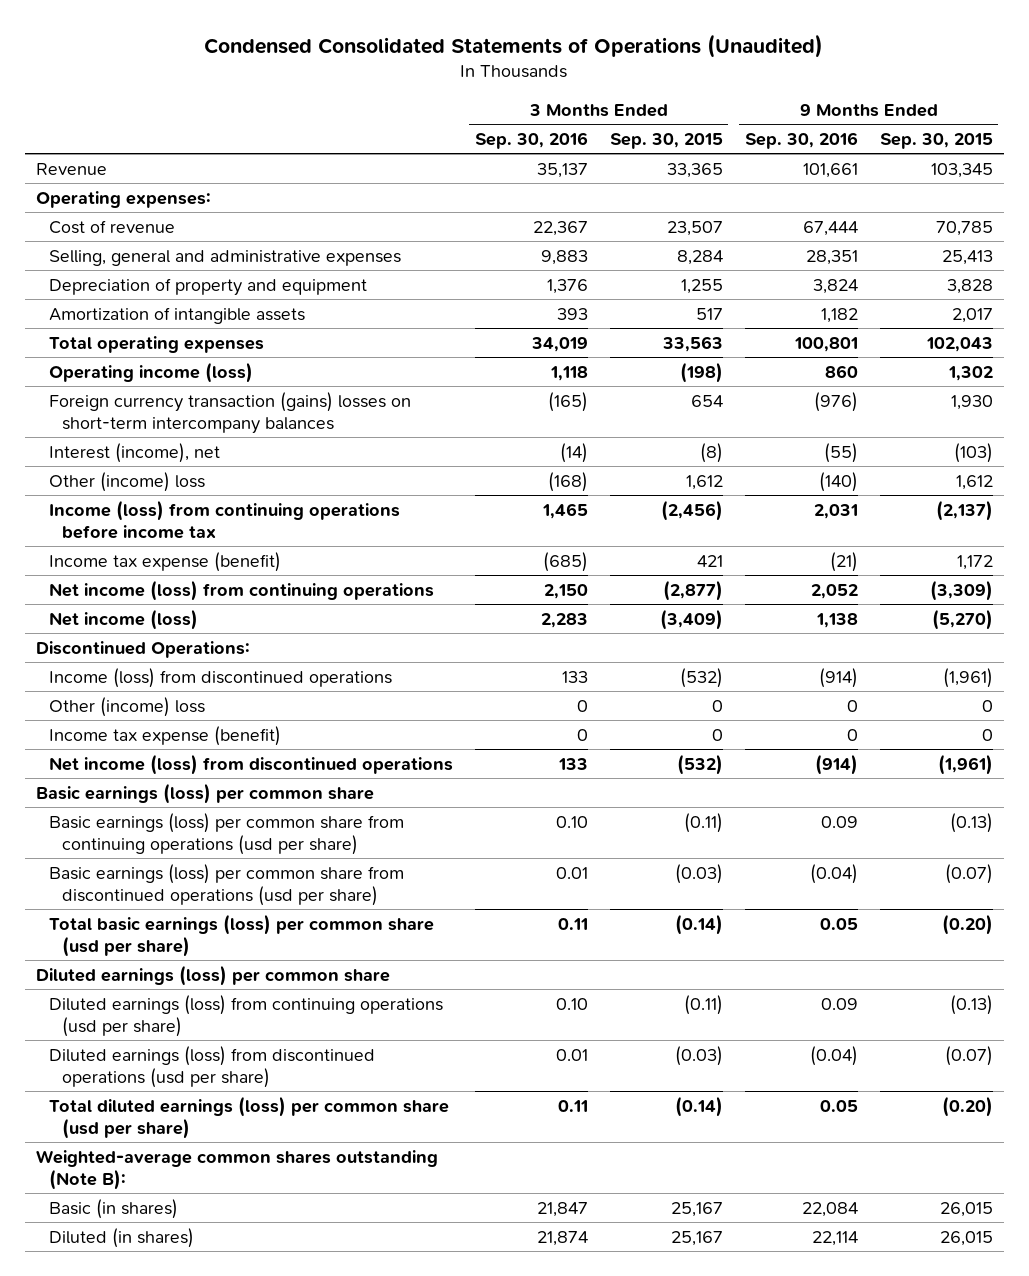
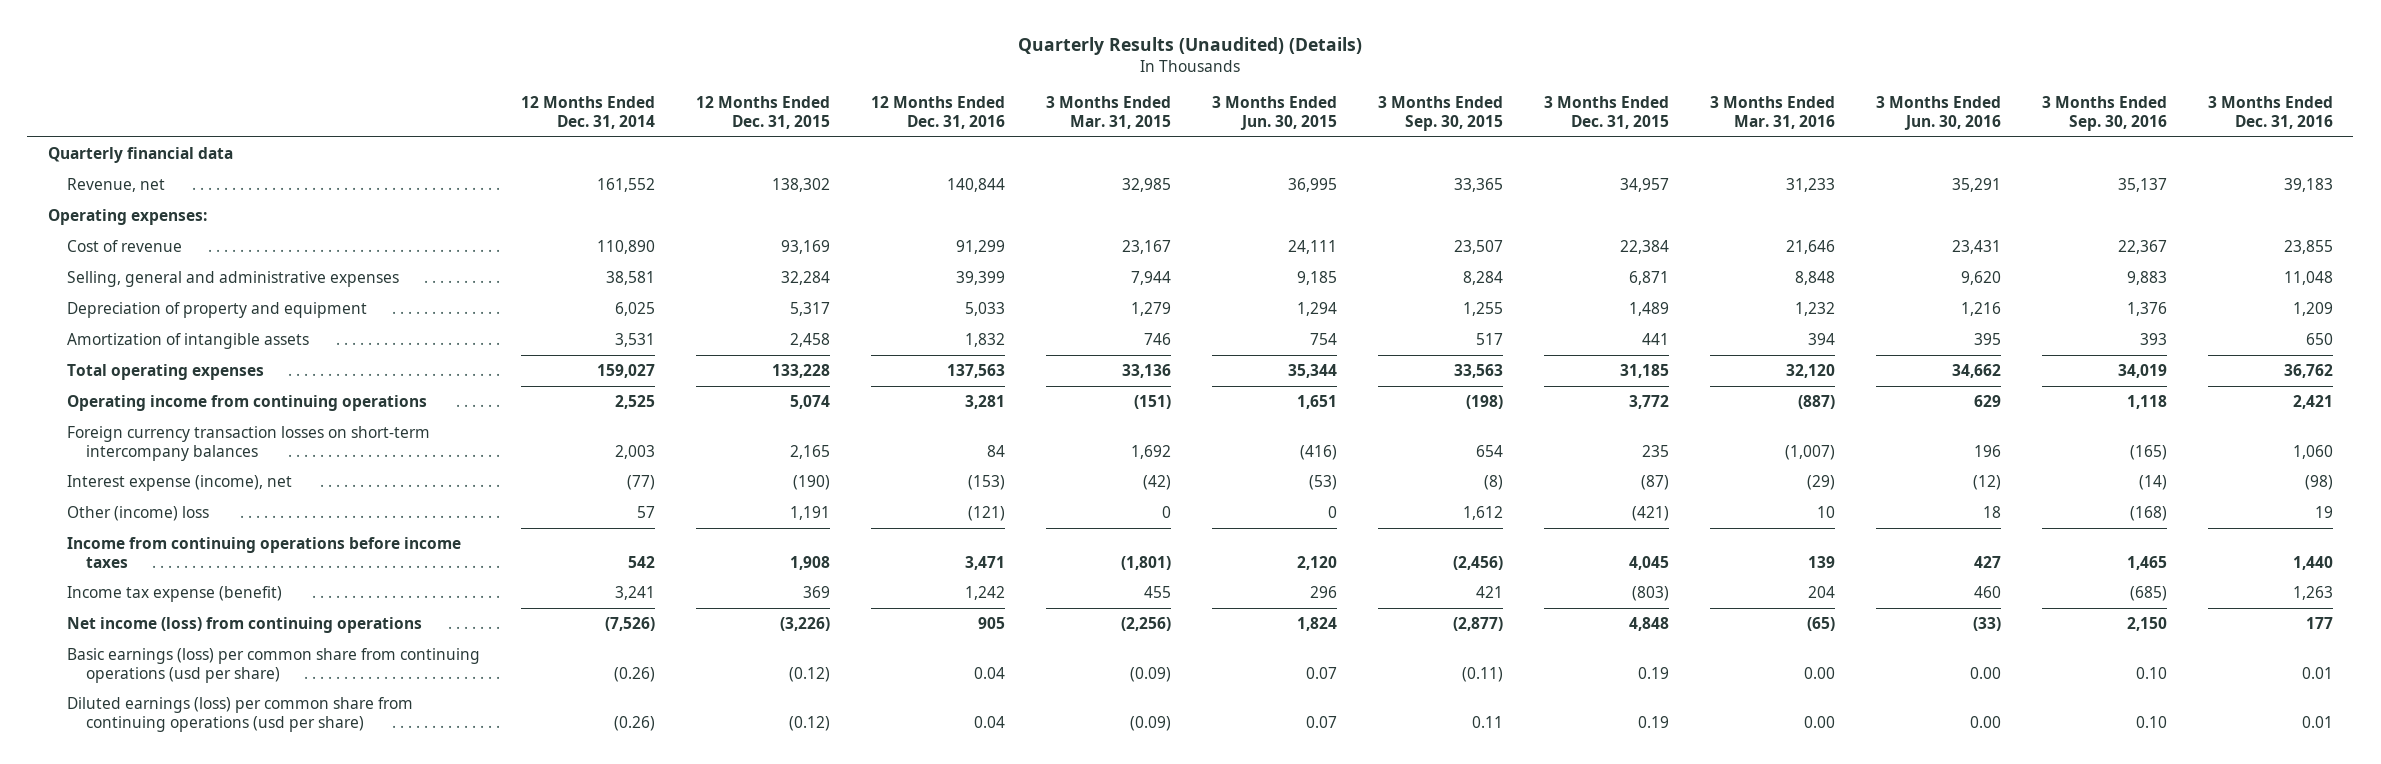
- Condensed Consolidated Statements of Operations (Unaudited)
+ Quarterly Results (Unaudited) (Details)
- | 3 Months Ended Sep. 30, 2016 | 3 Months Ended Sep. 30, 2015 | 9 Months Ended Sep. 30, 2016 | 9 Months Ended Sep. 30, 2015
+ | 12 Months Ended Dec. 31, 2014 | 12 Months Ended Dec. 31, 2015 | 12 Months Ended Dec. 31, 2016 | 3 Months Ended Mar. 31, 2015 | 3 Months Ended Jun. 30, 2015 | 3 Months Ended Sep. 30, 2015 | 3 Months Ended Dec. 31, 2015 | 3 Months Ended Mar. 31, 2016 | 3 Months Ended Jun. 30, 2016 | 3 Months Ended Sep. 30, 2016 | 3 Months Ended Dec. 31, 2016
- Revenue | 35,137 | 33,365 | 101,661 | 103,345
+ Quarterly financial data
+ Revenue, net | 161,552 | 138,302 | 140,844 | 32,985 | 36,995 | 33,365 | 34,957 | 31,233 | 35,291 | 35,137 | 39,183
- Operating income (loss) | 1,118 | (198) | 860 | 1,302
- Foreign currency transaction (gains) losses on short-term intercompany balances | (165) | 654 | (976) | 1,930
- Interest (income), net | (14) | (8) | (55) | (103)
+ Operating income from continuing operations | 2,525 | 5,074 | 3,281 | (151) | 1,651 | (198) | 3,772 | (887) | 629 | 1,118 | 2,421
+ Foreign currency transaction losses on short-term intercompany balances | 2,003 | 2,165 | 84 | 1,692 | (416) | 654 | 235 | (1,007) | 196 | (165) | 1,060
+ Interest expense (income), net | (77) | (190) | (153) | (42) | (53) | (8) | (87) | (29) | (12) | (14) | (98)
- Income (loss) from continuing operations before income tax | 1,465 | (2,456) | 2,031 | (2,137)
+ Income from continuing operations before income taxes | 542 | 1,908 | 3,471 | (1,801) | 2,120 | (2,456) | 4,045 | 139 | 427 | 1,465 | 1,440
- Net income (loss) | 2,283 | (3,409) | 1,138 | (5,270)
- Discontinued Operations:
- Income (loss) from discontinued operations | 133 | (532) | (914) | (1,961)
- Other (income) loss | 0 | 0 | 0 | 0
- Income tax expense (benefit) | 0 | 0 | 0 | 0
- Net income (loss) from discontinued operations | 133 | (532) | (914) | (1,961)
- Basic earnings (loss) per common share
- Basic earnings (loss) per common share from discontinued operations (usd per share) | 0.01 | (0.03) | (0.04) | (0.07)
- Total basic earnings (loss) per common share (usd per share) | 0.11 | (0.14) | 0.05 | (0.20)
- Diluted earnings (loss) per common share
- Diluted earnings (loss) from continuing operations (usd per share) | 0.10 | (0.11) | 0.09 | (0.13)
- Diluted earnings (loss) from discontinued operations (usd per share) | 0.01 | (0.03) | (0.04) | (0.07)
- Total diluted earnings (loss) per common share (usd per share) | 0.11 | (0.14) | 0.05 | (0.20)
- Weighted-average common shares outstanding (Note B):
- Basic (in shares) | 21,847 | 25,167 | 22,084 | 26,015
- Diluted (in shares) | 21,874 | 25,167 | 22,114 | 26,015
+ Diluted earnings (loss) per common share from continuing operations (usd per share) | (0.26) | (0.12) | 0.04 | (0.09) | 0.07 | 0.11 | 0.19 | 0.00 | 0.00 | 0.10 | 0.01

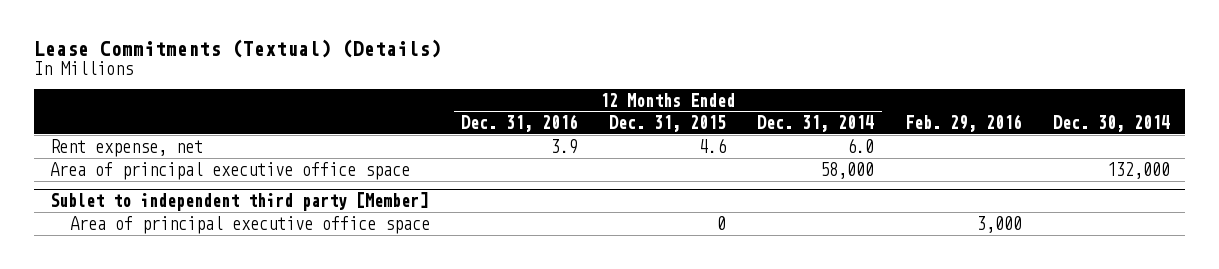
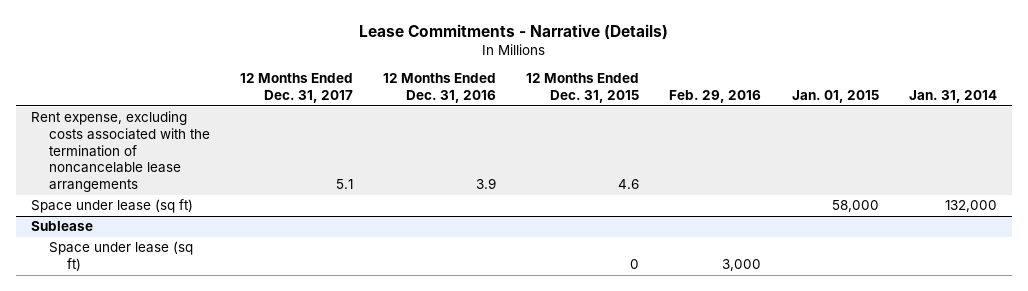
- Lease Commitments (Textual) (Details)
+ Lease Commitments - Narrative (Details)
- | 12 Months Ended Dec. 31, 2016 | 12 Months Ended Dec. 31, 2015 | 12 Months Ended Dec. 31, 2014 | Feb. 29, 2016 | Dec. 30, 2014
+ | 12 Months Ended Dec. 31, 2017 | 12 Months Ended Dec. 31, 2016 | 12 Months Ended Dec. 31, 2015 | Feb. 29, 2016 | Jan. 01, 2015 | Jan. 31, 2014
- Rent expense, net | 3.9 | 4.6 | 6.0 | |
- Area of principal executive office space | | | 58,000 | | 132,000
- Sublet to independent third party [Member]
- Area of principal executive office space | | 0 | | 3,000 |
+ Rent expense, excluding costs associated with the termination of noncancelable lease arrangements | 5.1 | 3.9 | 4.6 | | |
+ Space under lease (sq ft) | | | | | 58,000 | 132,000
+ Sublease
+ Space under lease (sq ft) | | | 0 | 3,000 | |

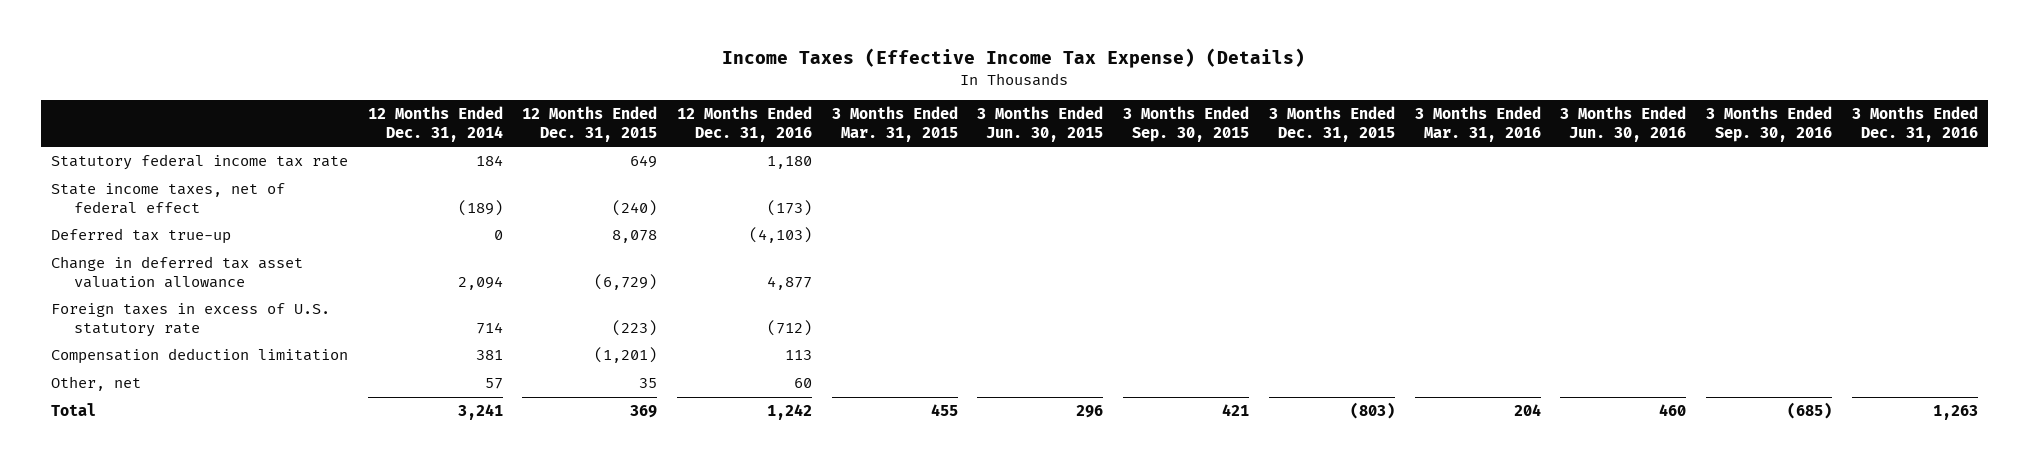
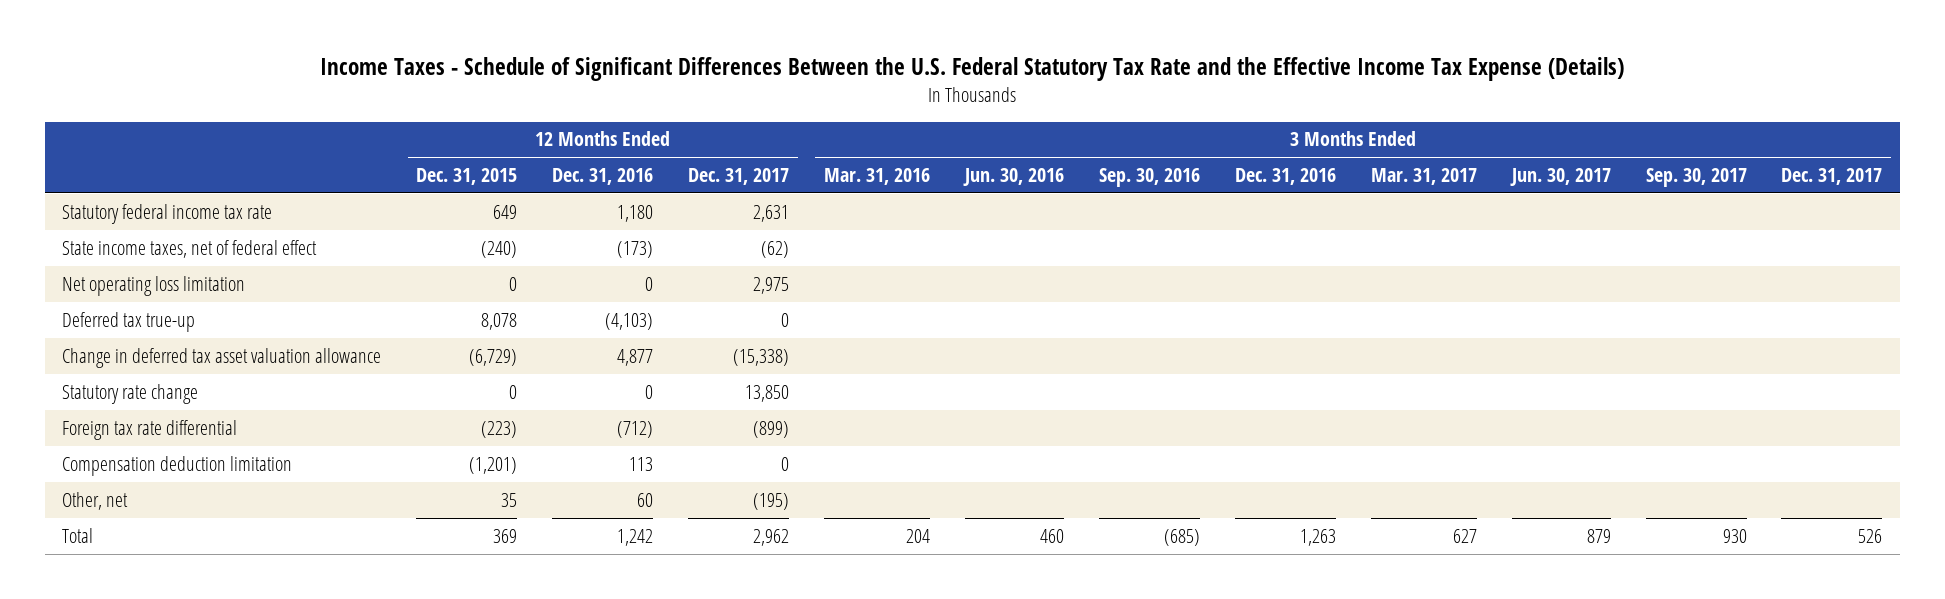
- Income Taxes (Effective Income Tax Expense) (Details)
+ Income Taxes - Schedule of Significant Differences Between the U.S. Federal Statutory Tax Rate and the Effective Income Tax Expense (Details)
- | 12 Months Ended Dec. 31, 2014 | 12 Months Ended Dec. 31, 2015 | 12 Months Ended Dec. 31, 2016 | 3 Months Ended Mar. 31, 2015 | 3 Months Ended Jun. 30, 2015 | 3 Months Ended Sep. 30, 2015 | 3 Months Ended Dec. 31, 2015 | 3 Months Ended Mar. 31, 2016 | 3 Months Ended Jun. 30, 2016 | 3 Months Ended Sep. 30, 2016 | 3 Months Ended Dec. 31, 2016
+ | 12 Months Ended Dec. 31, 2015 | 12 Months Ended Dec. 31, 2016 | 12 Months Ended Dec. 31, 2017 | 3 Months Ended Mar. 31, 2016 | 3 Months Ended Jun. 30, 2016 | 3 Months Ended Sep. 30, 2016 | 3 Months Ended Dec. 31, 2016 | 3 Months Ended Mar. 31, 2017 | 3 Months Ended Jun. 30, 2017 | 3 Months Ended Sep. 30, 2017 | 3 Months Ended Dec. 31, 2017
+ Net operating loss limitation | 0 | 0 | 2,975 | | | | | | | |
- Foreign taxes in excess of U.S. statutory rate | 714 | (223) | (712) | | | | | | | |
+ Statutory rate change | 0 | 0 | 13,850 | | | | | | | |
+ Foreign tax rate differential | (223) | (712) | (899) | | | | | | | |

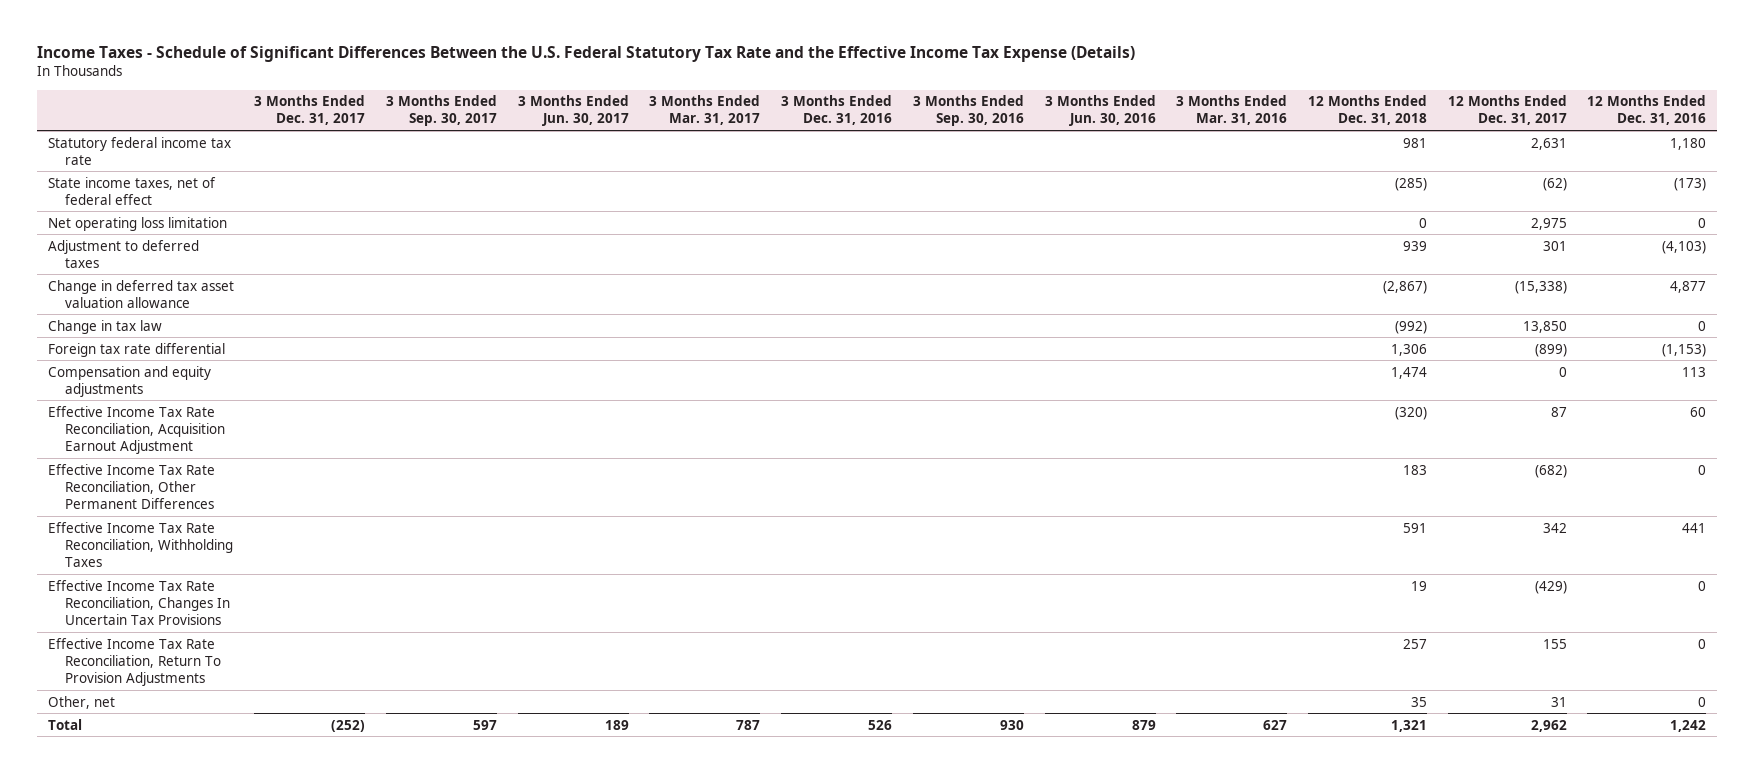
- | 12 Months Ended Dec. 31, 2015 | 12 Months Ended Dec. 31, 2016 | 12 Months Ended Dec. 31, 2017 | 3 Months Ended Mar. 31, 2016 | 3 Months Ended Jun. 30, 2016 | 3 Months Ended Sep. 30, 2016 | 3 Months Ended Dec. 31, 2016 | 3 Months Ended Mar. 31, 2017 | 3 Months Ended Jun. 30, 2017 | 3 Months Ended Sep. 30, 2017 | 3 Months Ended Dec. 31, 2017
+ | 3 Months Ended Dec. 31, 2017 | 3 Months Ended Sep. 30, 2017 | 3 Months Ended Jun. 30, 2017 | 3 Months Ended Mar. 31, 2017 | 3 Months Ended Dec. 31, 2016 | 3 Months Ended Sep. 30, 2016 | 3 Months Ended Jun. 30, 2016 | 3 Months Ended Mar. 31, 2016 | 12 Months Ended Dec. 31, 2018 | 12 Months Ended Dec. 31, 2017 | 12 Months Ended Dec. 31, 2016
- Deferred tax true-up | 8,078 | (4,103) | 0 | | | | | | | |
+ Adjustment to deferred taxes | | | | | | | | | 939 | 301 | (4,103)
- Statutory rate change | 0 | 0 | 13,850 | | | | | | | |
- Foreign tax rate differential | (223) | (712) | (899) | | | | | | | |
- Compensation deduction limitation | (1,201) | 113 | 0 | | | | | | | |
- Other, net | 35 | 60 | (195) | | | | | | | |
- Total | 369 | 1,242 | 2,962 | 204 | 460 | (685) | 1,263 | 627 | 879 | 930 | 526
+ Change in tax law | | | | | | | | | (992) | 13,850 | 0
+ Foreign tax rate differential | | | | | | | | | 1,306 | (899) | (1,153)
+ Compensation and equity adjustments | | | | | | | | | 1,474 | 0 | 113
+ Effective Income Tax Rate Reconciliation, Acquisition Earnout Adjustment | | | | | | | | | (320) | 87 | 60
+ Effective Income Tax Rate Reconciliation, Other Permanent Differences | | | | | | | | | 183 | (682) | 0
+ Effective Income Tax Rate Reconciliation, Withholding Taxes | | | | | | | | | 591 | 342 | 441
+ Effective Income Tax Rate Reconciliation, Changes In Uncertain Tax Provisions | | | | | | | | | 19 | (429) | 0
+ Effective Income Tax Rate Reconciliation, Return To Provision Adjustments | | | | | | | | | 257 | 155 | 0
+ Other, net | | | | | | | | | 35 | 31 | 0
+ Total | (252) | 597 | 189 | 787 | 526 | 930 | 879 | 627 | 1,321 | 2,962 | 1,242

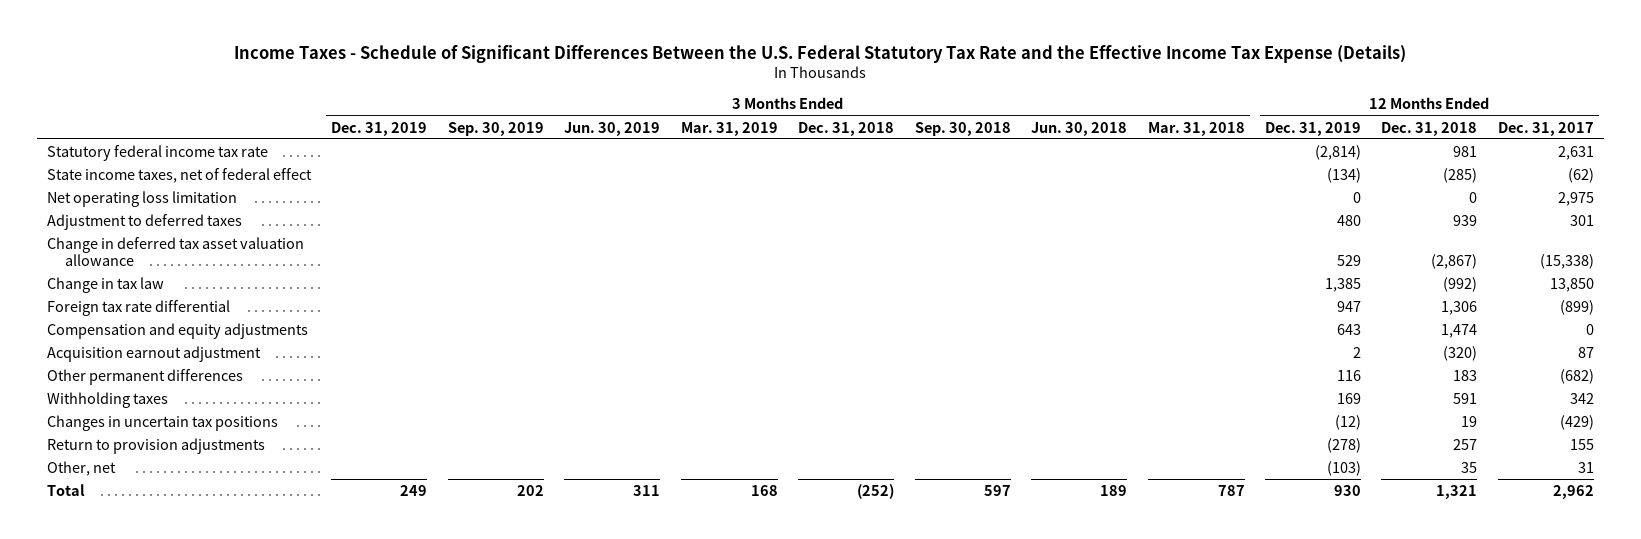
- | 3 Months Ended Dec. 31, 2017 | 3 Months Ended Sep. 30, 2017 | 3 Months Ended Jun. 30, 2017 | 3 Months Ended Mar. 31, 2017 | 3 Months Ended Dec. 31, 2016 | 3 Months Ended Sep. 30, 2016 | 3 Months Ended Jun. 30, 2016 | 3 Months Ended Mar. 31, 2016 | 12 Months Ended Dec. 31, 2018 | 12 Months Ended Dec. 31, 2017 | 12 Months Ended Dec. 31, 2016
+ | 3 Months Ended Dec. 31, 2019 | 3 Months Ended Sep. 30, 2019 | 3 Months Ended Jun. 30, 2019 | 3 Months Ended Mar. 31, 2019 | 3 Months Ended Dec. 31, 2018 | 3 Months Ended Sep. 30, 2018 | 3 Months Ended Jun. 30, 2018 | 3 Months Ended Mar. 31, 2018 | 12 Months Ended Dec. 31, 2019 | 12 Months Ended Dec. 31, 2018 | 12 Months Ended Dec. 31, 2017
- Effective Income Tax Rate Reconciliation, Acquisition Earnout Adjustment | | | | | | | | | (320) | 87 | 60
- Effective Income Tax Rate Reconciliation, Other Permanent Differences | | | | | | | | | 183 | (682) | 0
- Effective Income Tax Rate Reconciliation, Withholding Taxes | | | | | | | | | 591 | 342 | 441
- Effective Income Tax Rate Reconciliation, Changes In Uncertain Tax Provisions | | | | | | | | | 19 | (429) | 0
- Effective Income Tax Rate Reconciliation, Return To Provision Adjustments | | | | | | | | | 257 | 155 | 0
+ Acquisition earnout adjustment | | | | | | | | | 2 | (320) | 87
+ Other permanent differences | | | | | | | | | 116 | 183 | (682)
+ Withholding taxes | | | | | | | | | 169 | 591 | 342
+ Changes in uncertain tax positions | | | | | | | | | (12) | 19 | (429)
+ Return to provision adjustments | | | | | | | | | (278) | 257 | 155

